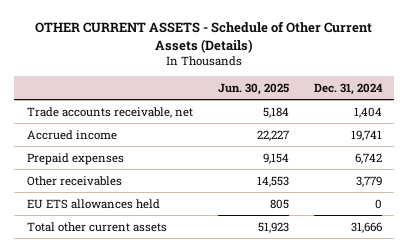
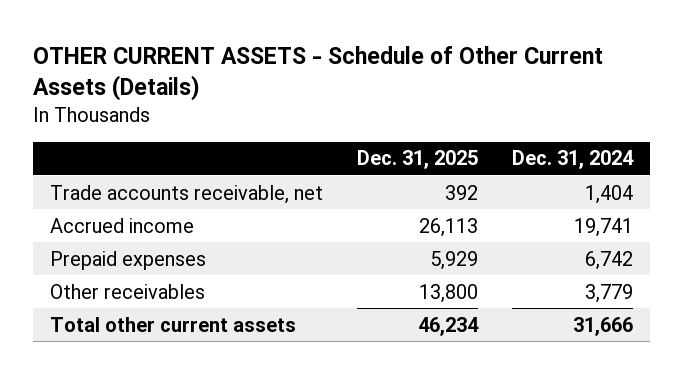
- | Jun. 30, 2025 | Dec. 31, 2024
+ | Dec. 31, 2025 | Dec. 31, 2024
- EU ETS allowances held | 805 | 0

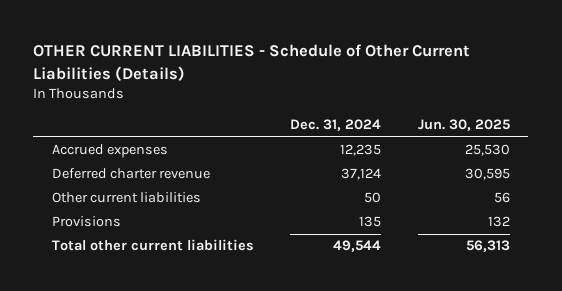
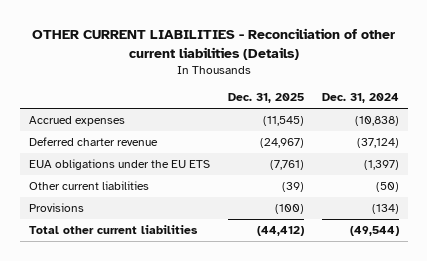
- OTHER CURRENT LIABILITIES - Schedule of Other Current Liabilities (Details)
+ OTHER CURRENT LIABILITIES - Reconciliation of other current liabilities (Details)
- | Dec. 31, 2024 | Jun. 30, 2025
+ | Dec. 31, 2025 | Dec. 31, 2024
- Accrued expenses | 12,235 | 25,530
- Deferred charter revenue | 37,124 | 30,595
- Other current liabilities | 50 | 56
- Provisions | 135 | 132
- Total other current liabilities | 49,544 | 56,313
+ Accrued expenses | (11,545) | (10,838)
+ Deferred charter revenue | (24,967) | (37,124)
+ EUA obligations under the EU ETS | (7,761) | (1,397)
+ Other current liabilities | (39) | (50)
+ Provisions | (100) | (134)
+ Total other current liabilities | (44,412) | (49,544)

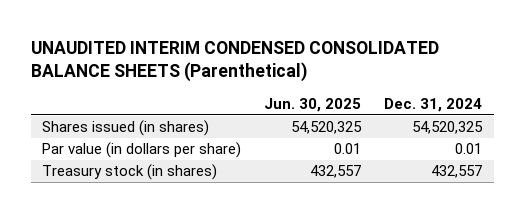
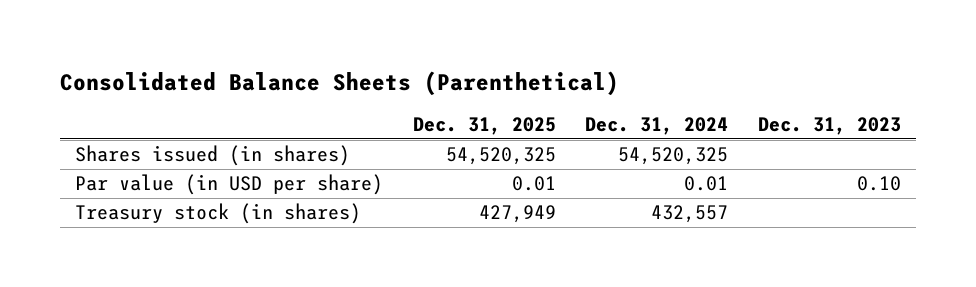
- UNAUDITED INTERIM CONDENSED CONSOLIDATED BALANCE SHEETS (Parenthetical)
+ Consolidated Balance Sheets (Parenthetical)
- | Jun. 30, 2025 | Dec. 31, 2024
+ | Dec. 31, 2025 | Dec. 31, 2024 | Dec. 31, 2023
- Par value (in dollars per share) | 0.01 | 0.01
+ Par value (in USD per share) | 0.01 | 0.01 | 0.10

